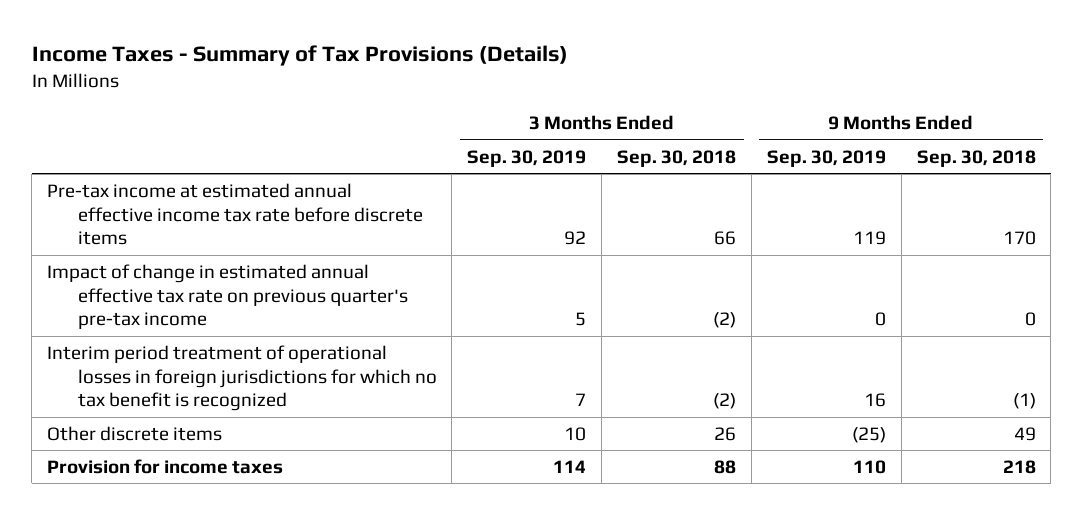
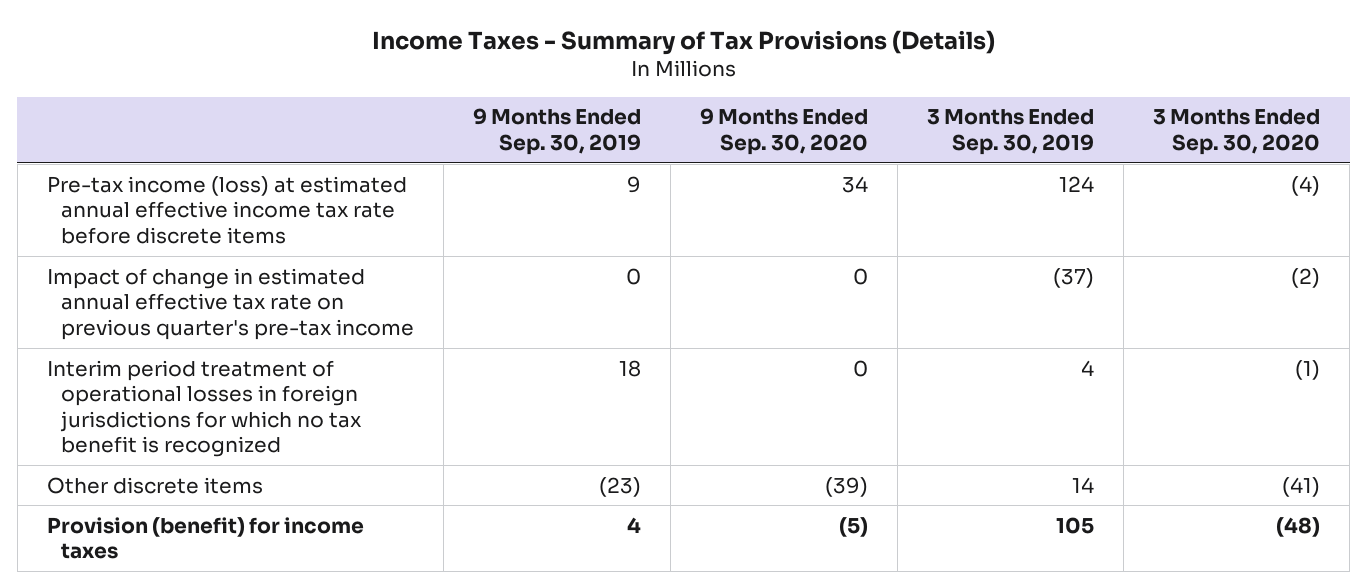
- | 3 Months Ended Sep. 30, 2019 | 3 Months Ended Sep. 30, 2018 | 9 Months Ended Sep. 30, 2019 | 9 Months Ended Sep. 30, 2018
+ | 9 Months Ended Sep. 30, 2019 | 9 Months Ended Sep. 30, 2020 | 3 Months Ended Sep. 30, 2019 | 3 Months Ended Sep. 30, 2020
- Pre-tax income at estimated annual effective income tax rate before discrete items | 92 | 66 | 119 | 170
- Impact of change in estimated annual effective tax rate on previous quarter's pre-tax income | 5 | (2) | 0 | 0
- Interim period treatment of operational losses in foreign jurisdictions for which no tax benefit is recognized | 7 | (2) | 16 | (1)
- Other discrete items | 10 | 26 | (25) | 49
- Provision for income taxes | 114 | 88 | 110 | 218
+ Pre-tax income (loss) at estimated annual effective income tax rate before discrete items | 9 | 34 | 124 | (4)
+ Impact of change in estimated annual effective tax rate on previous quarter's pre-tax income | 0 | 0 | (37) | (2)
+ Interim period treatment of operational losses in foreign jurisdictions for which no tax benefit is recognized | 18 | 0 | 4 | (1)
+ Other discrete items | (23) | (39) | 14 | (41)
+ Provision (benefit) for income taxes | 4 | (5) | 105 | (48)

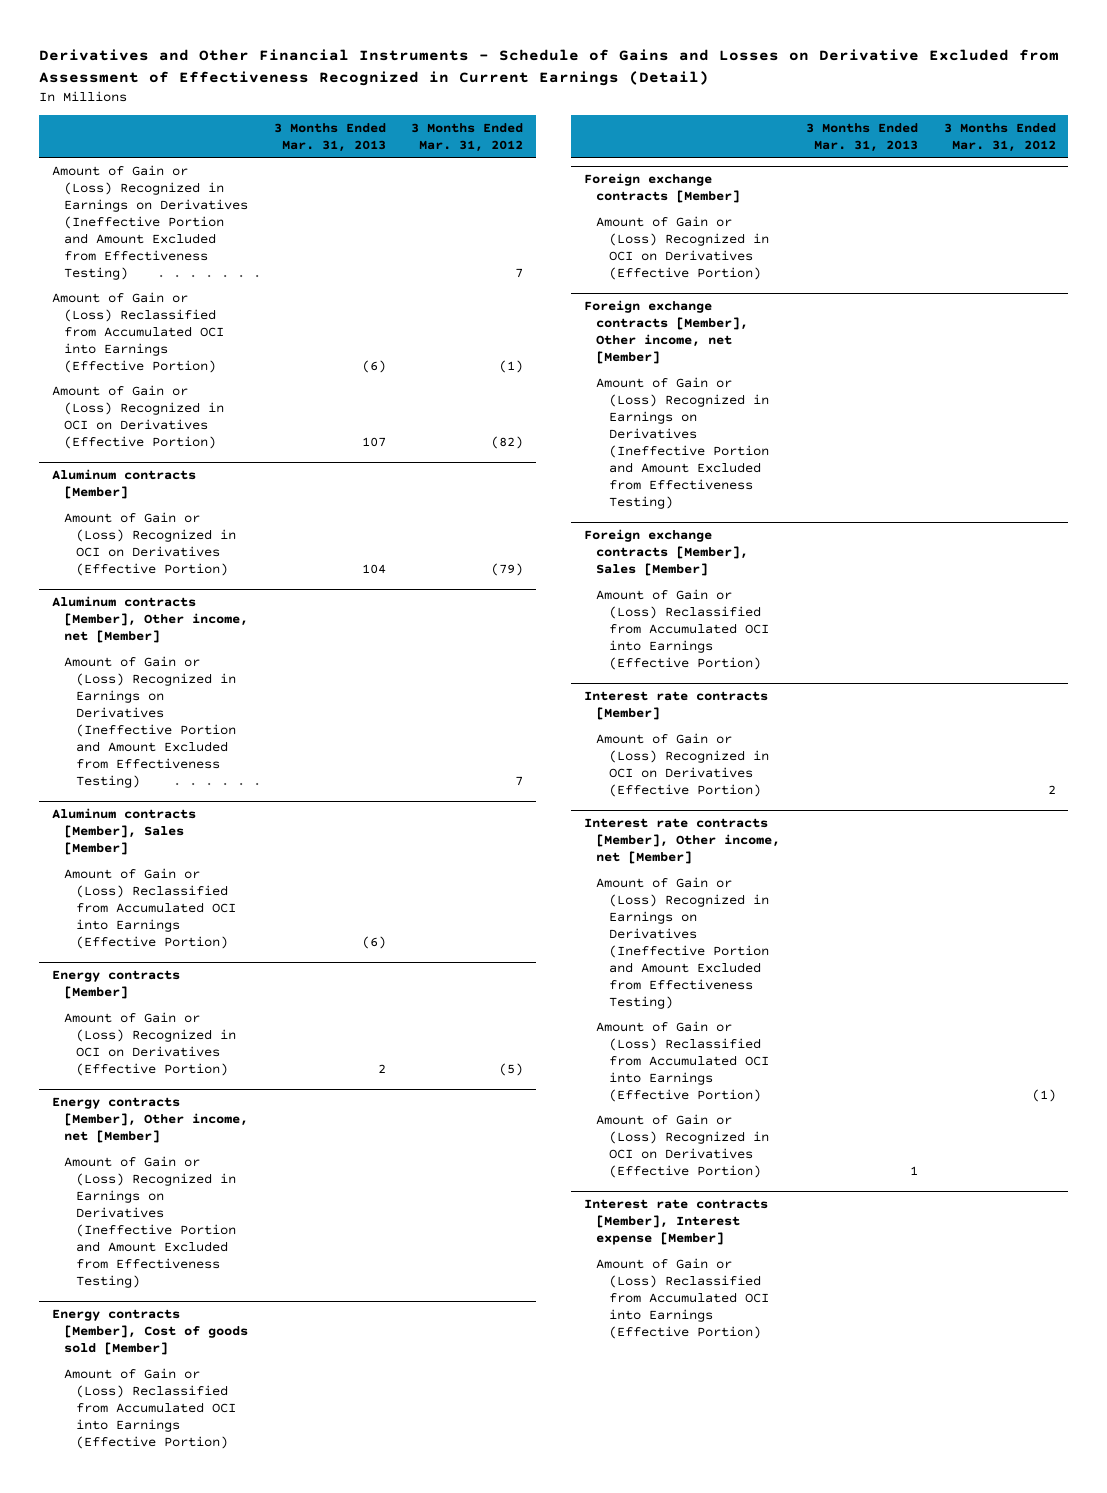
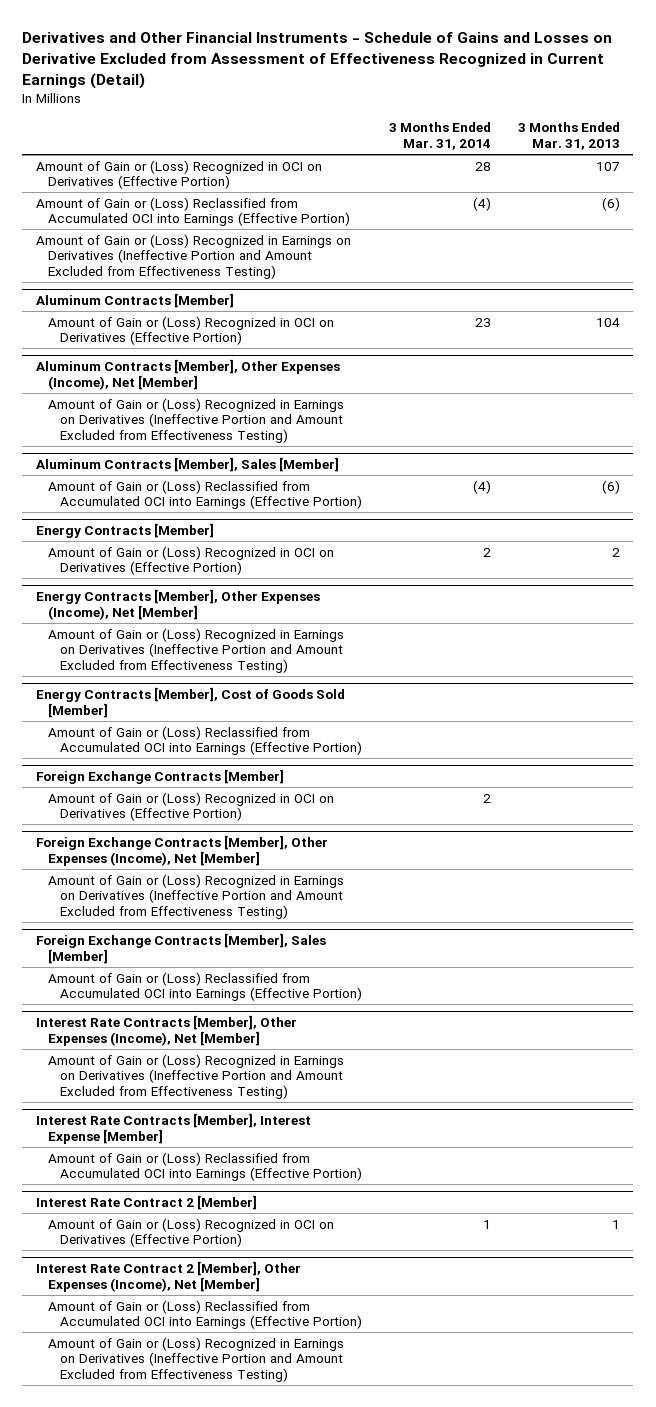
- | 3 Months Ended Mar. 31, 2013 | 3 Months Ended Mar. 31, 2012
+ | 3 Months Ended Mar. 31, 2014 | 3 Months Ended Mar. 31, 2013
- Aluminum contracts [Member]
moved down: Amount of Gain or (Loss) Reclassified from Accumulated OCI into Earnings (Effective Portion) | (4) | (6)
moved down: Amount of Gain or (Loss) Recognized in Earnings on Derivatives (Ineffective Portion and Amount Excluded from Effectiveness Testing)
+ Aluminum Contracts [Member]
- Aluminum contracts [Member], Other income, net [Member]
+ Aluminum Contracts [Member], Other Expenses (Income), Net [Member]
- Aluminum contracts [Member], Sales [Member]
+ Aluminum Contracts [Member], Sales [Member]
- Energy contracts [Member]
+ Energy Contracts [Member]
- Energy contracts [Member], Other income, net [Member]
+ Energy Contracts [Member], Other Expenses (Income), Net [Member]
- Energy contracts [Member], Cost of goods sold [Member]
+ Energy Contracts [Member], Cost of Goods Sold [Member]
- Foreign exchange contracts [Member]
+ Foreign Exchange Contracts [Member]
- Foreign exchange contracts [Member], Other income, net [Member]
+ Foreign Exchange Contracts [Member], Other Expenses (Income), Net [Member]
- Foreign exchange contracts [Member], Sales [Member]
+ Foreign Exchange Contracts [Member], Sales [Member]
- Interest rate contracts [Member]
- Amount of Gain or (Loss) Recognized in OCI on Derivatives (Effective Portion) | | 2
- Interest rate contracts [Member], Other income, net [Member]
+ Interest Rate Contracts [Member], Other Expenses (Income), Net [Member]
+ Interest Rate Contracts [Member], Interest Expense [Member]
+ Interest Rate Contract 2 [Member]
- Interest rate contracts [Member], Interest expense [Member]
+ Interest Rate Contract 2 [Member], Other Expenses (Income), Net [Member]
+ Amount of Gain or (Loss) Recognized in Earnings on Derivatives (Ineffective Portion and Amount Excluded from Effectiveness Testing)

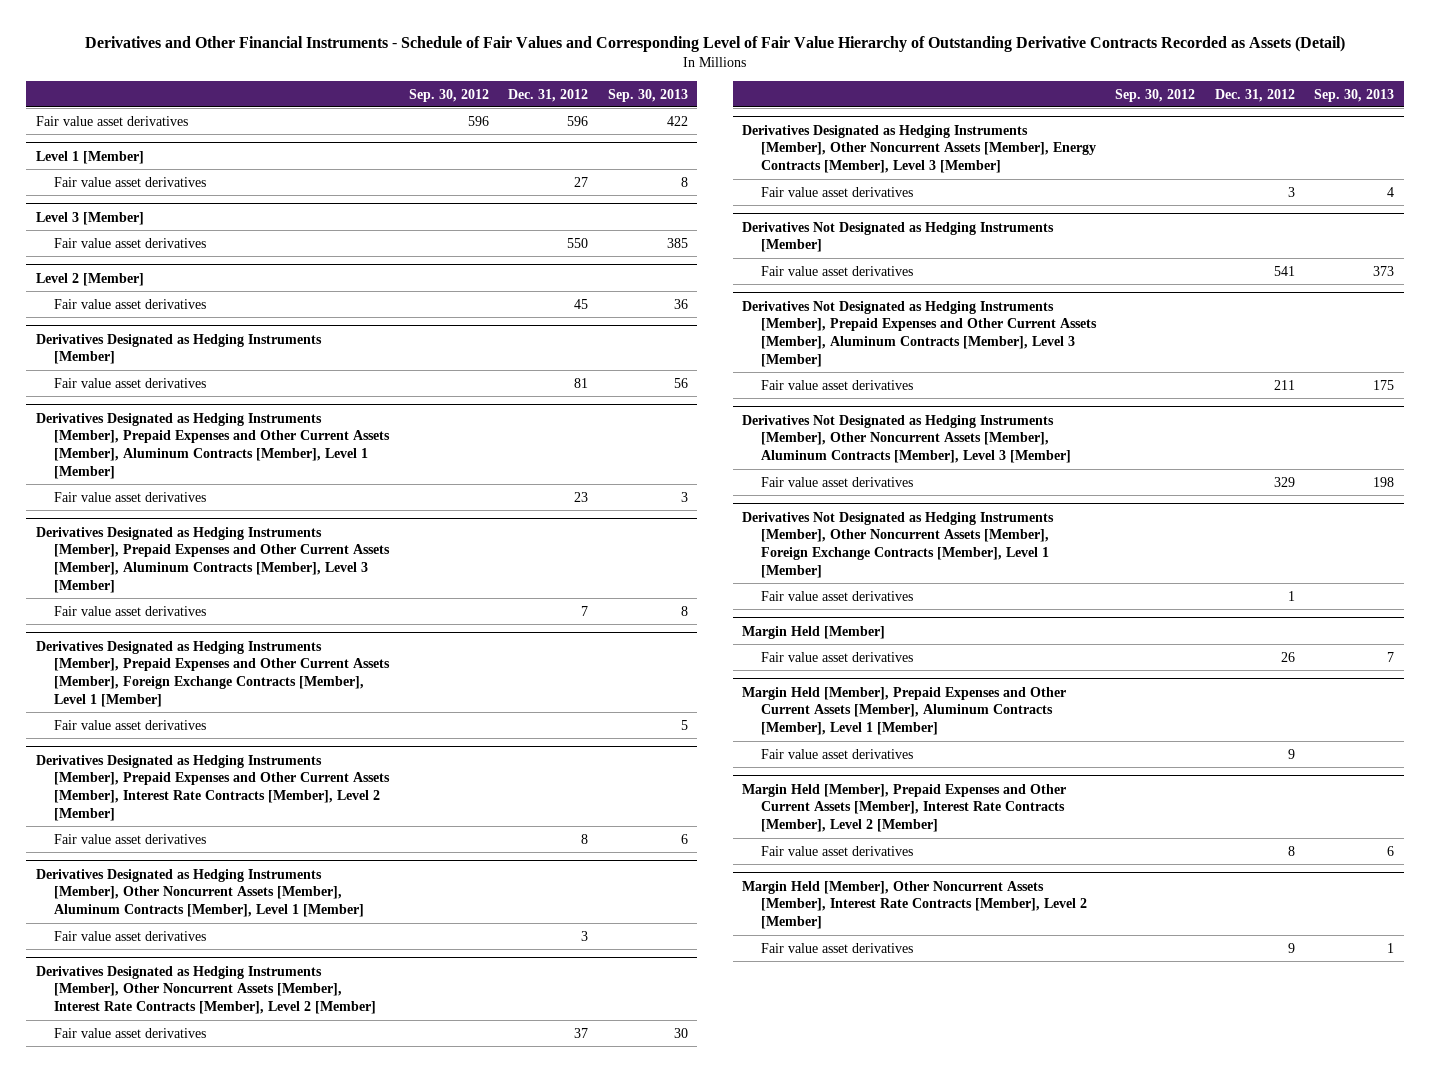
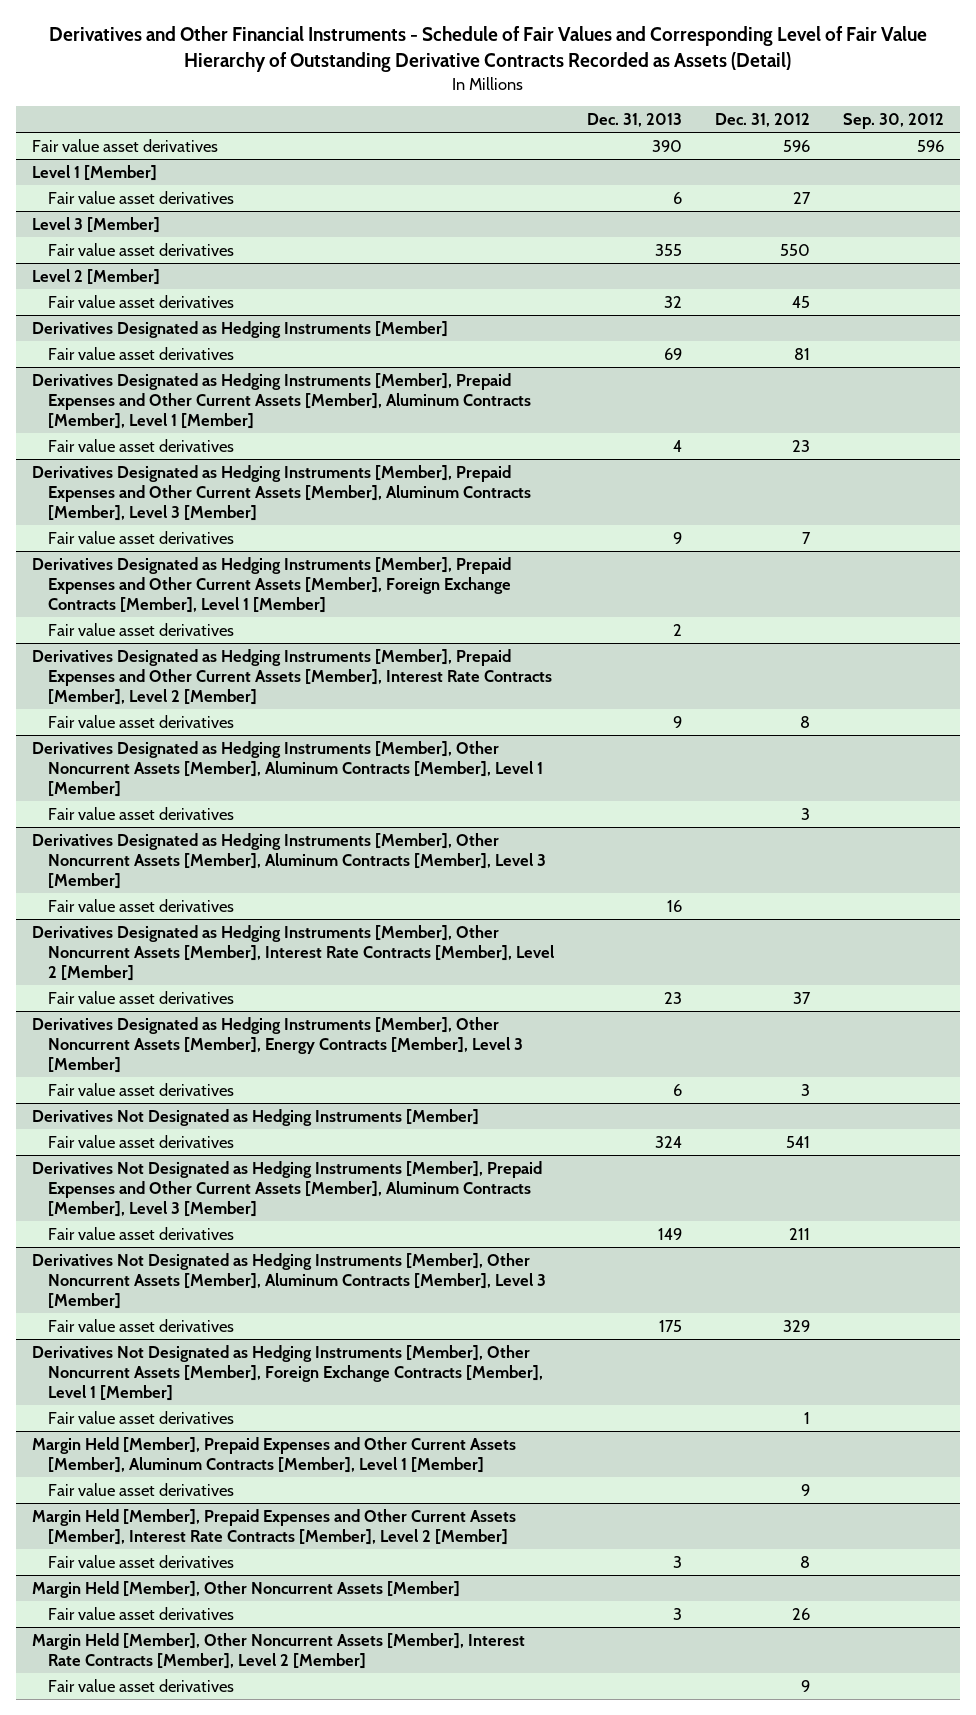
- | Sep. 30, 2012 | Dec. 31, 2012 | Sep. 30, 2013
+ | Dec. 31, 2013 | Dec. 31, 2012 | Sep. 30, 2012
+ Derivatives Designated as Hedging Instruments [Member], Other Noncurrent Assets [Member], Aluminum Contracts [Member], Level 3 [Member]
+ Fair value asset derivatives | 16 | |
- Margin Held [Member]
- Fair value asset derivatives | | 26 | 7
+ Margin Held [Member], Other Noncurrent Assets [Member]
+ Fair value asset derivatives | 3 | 26 |

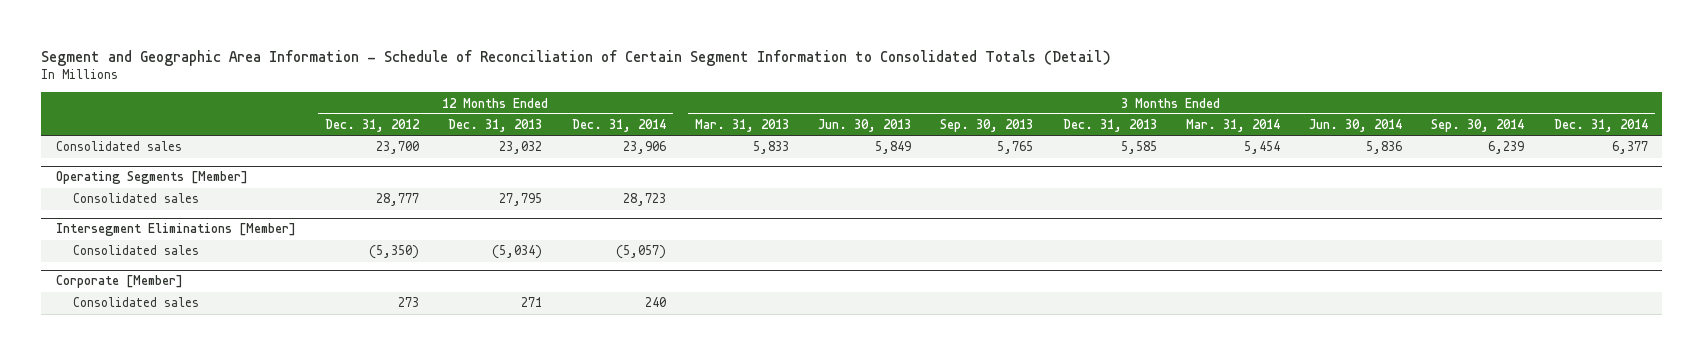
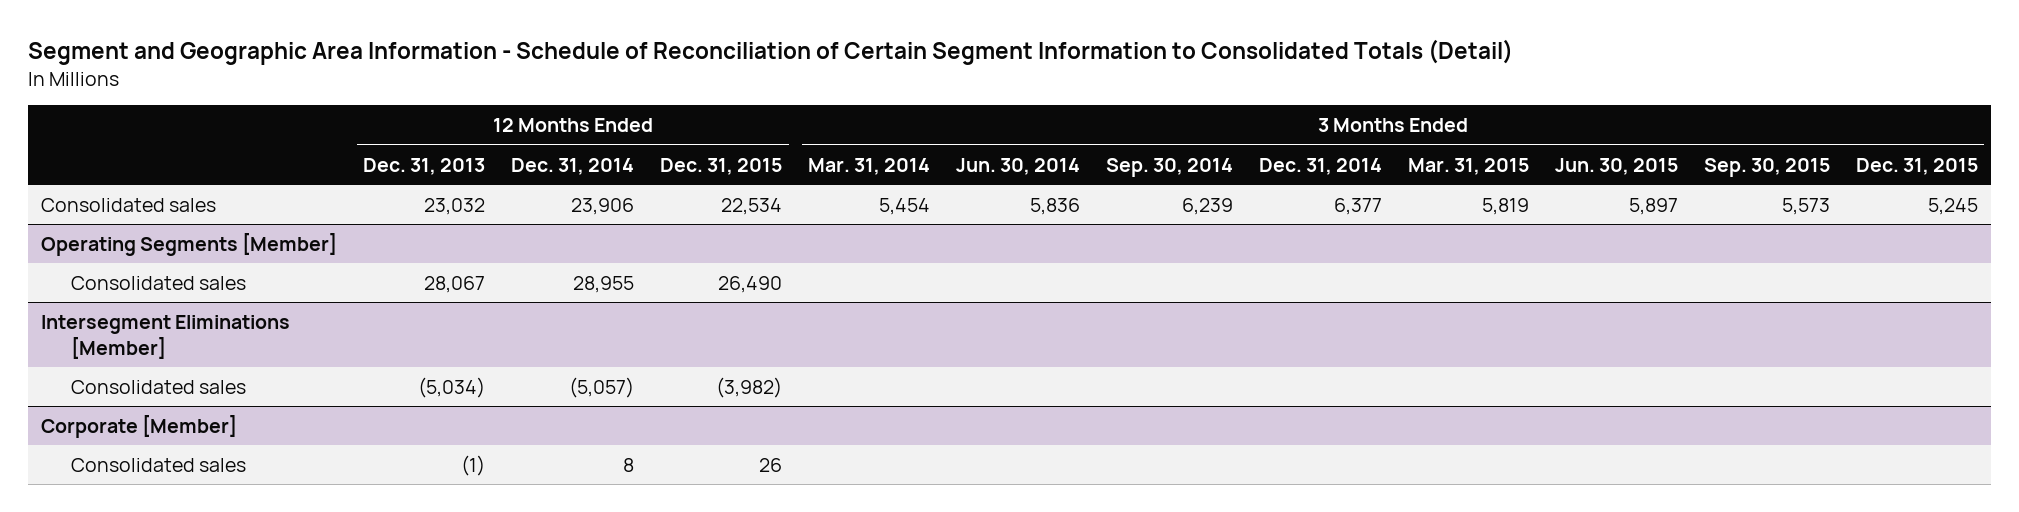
- | 12 Months Ended Dec. 31, 2012 | 12 Months Ended Dec. 31, 2013 | 12 Months Ended Dec. 31, 2014 | 3 Months Ended Mar. 31, 2013 | 3 Months Ended Jun. 30, 2013 | 3 Months Ended Sep. 30, 2013 | 3 Months Ended Dec. 31, 2013 | 3 Months Ended Mar. 31, 2014 | 3 Months Ended Jun. 30, 2014 | 3 Months Ended Sep. 30, 2014 | 3 Months Ended Dec. 31, 2014
+ | 12 Months Ended Dec. 31, 2013 | 12 Months Ended Dec. 31, 2014 | 12 Months Ended Dec. 31, 2015 | 3 Months Ended Mar. 31, 2014 | 3 Months Ended Jun. 30, 2014 | 3 Months Ended Sep. 30, 2014 | 3 Months Ended Dec. 31, 2014 | 3 Months Ended Mar. 31, 2015 | 3 Months Ended Jun. 30, 2015 | 3 Months Ended Sep. 30, 2015 | 3 Months Ended Dec. 31, 2015
@ Operating Segments [Member]
- Consolidated sales | 28,777 | 27,795 | 28,723 | | | | | | | |
+ Consolidated sales | 28,067 | 28,955 | 26,490 | | | | | | | |
@ Corporate [Member]
- Consolidated sales | 273 | 271 | 240 | | | | | | | |
+ Consolidated sales | (1) | 8 | 26 | | | | | | | |

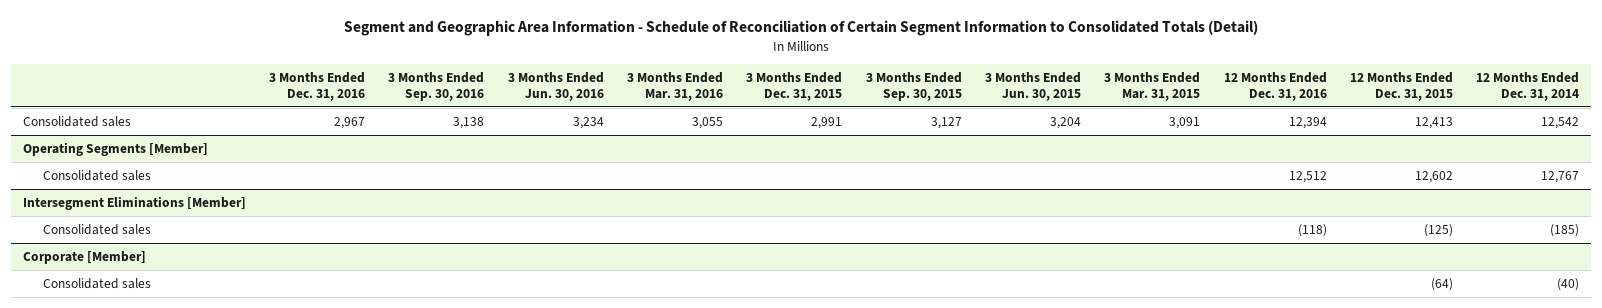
- | 12 Months Ended Dec. 31, 2013 | 12 Months Ended Dec. 31, 2014 | 12 Months Ended Dec. 31, 2015 | 3 Months Ended Mar. 31, 2014 | 3 Months Ended Jun. 30, 2014 | 3 Months Ended Sep. 30, 2014 | 3 Months Ended Dec. 31, 2014 | 3 Months Ended Mar. 31, 2015 | 3 Months Ended Jun. 30, 2015 | 3 Months Ended Sep. 30, 2015 | 3 Months Ended Dec. 31, 2015
+ | 3 Months Ended Dec. 31, 2016 | 3 Months Ended Sep. 30, 2016 | 3 Months Ended Jun. 30, 2016 | 3 Months Ended Mar. 31, 2016 | 3 Months Ended Dec. 31, 2015 | 3 Months Ended Sep. 30, 2015 | 3 Months Ended Jun. 30, 2015 | 3 Months Ended Mar. 31, 2015 | 12 Months Ended Dec. 31, 2016 | 12 Months Ended Dec. 31, 2015 | 12 Months Ended Dec. 31, 2014
- Consolidated sales | 23,032 | 23,906 | 22,534 | 5,454 | 5,836 | 6,239 | 6,377 | 5,819 | 5,897 | 5,573 | 5,245
+ Consolidated sales | 2,967 | 3,138 | 3,234 | 3,055 | 2,991 | 3,127 | 3,204 | 3,091 | 12,394 | 12,413 | 12,542
@ Operating Segments [Member]
- Consolidated sales | 28,067 | 28,955 | 26,490 | | | | | | | |
+ Consolidated sales | | | | | | | | | 12,512 | 12,602 | 12,767
@ Intersegment Eliminations [Member]
- Consolidated sales | (5,034) | (5,057) | (3,982) | | | | | | | |
+ Consolidated sales | | | | | | | | | (118) | (125) | (185)
@ Corporate [Member]
- Consolidated sales | (1) | 8 | 26 | | | | | | | |
+ Consolidated sales | | | | | | | | | | (64) | (40)

